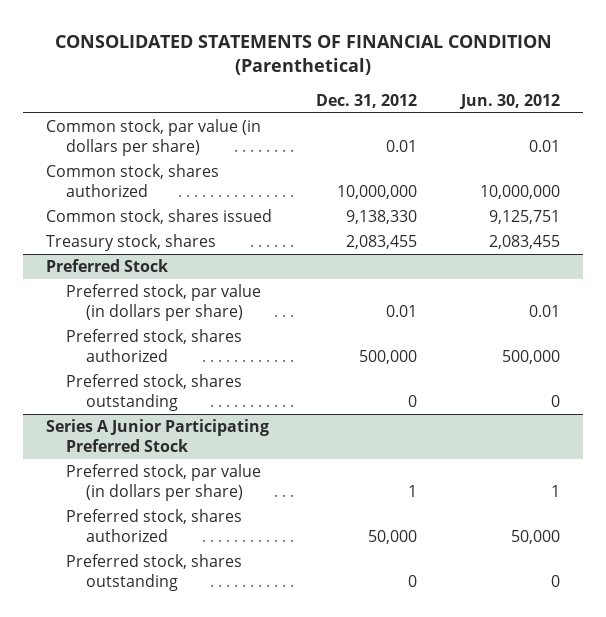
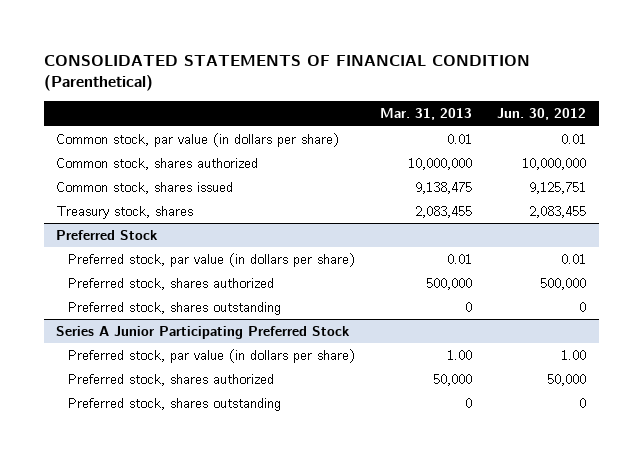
- | Dec. 31, 2012 | Jun. 30, 2012
+ | Mar. 31, 2013 | Jun. 30, 2012
@ Series A Junior Participating Preferred Stock
- Preferred stock, par value (in dollars per share) | 1 | 1
+ Preferred stock, par value (in dollars per share) | 1.00 | 1.00

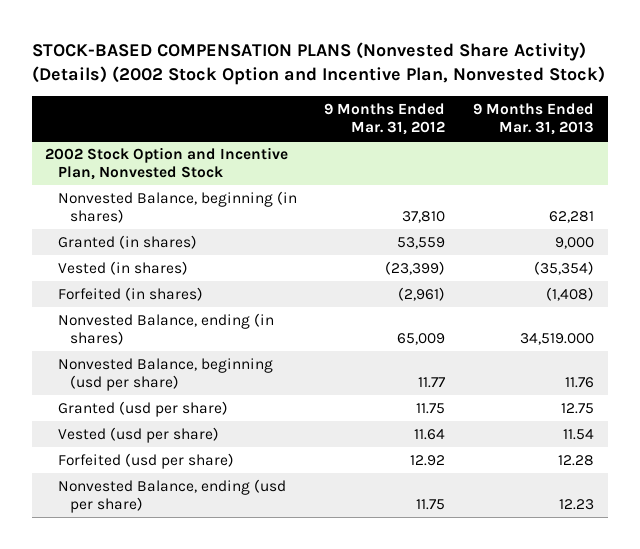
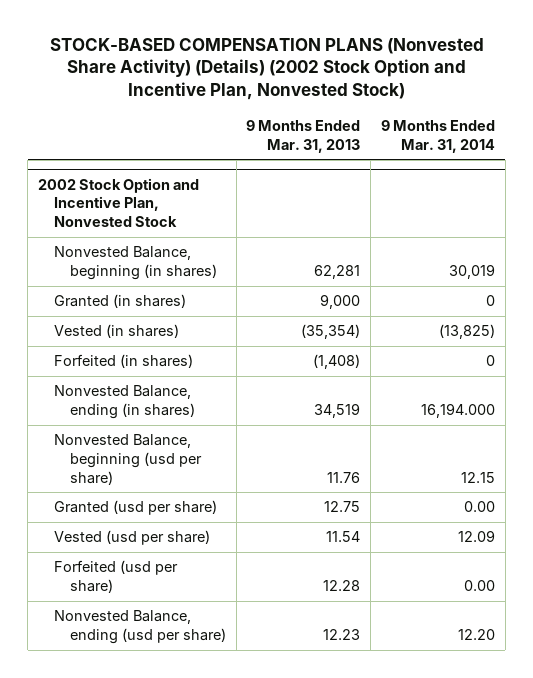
- | 9 Months Ended Mar. 31, 2012 | 9 Months Ended Mar. 31, 2013
+ | 9 Months Ended Mar. 31, 2013 | 9 Months Ended Mar. 31, 2014
@ 2002 Stock Option and Incentive Plan, Nonvested Stock
- Nonvested Balance, ending (in shares) | 65,009 | 34,519.000
+ Nonvested Balance, ending (in shares) | 34,519 | 16,194.000

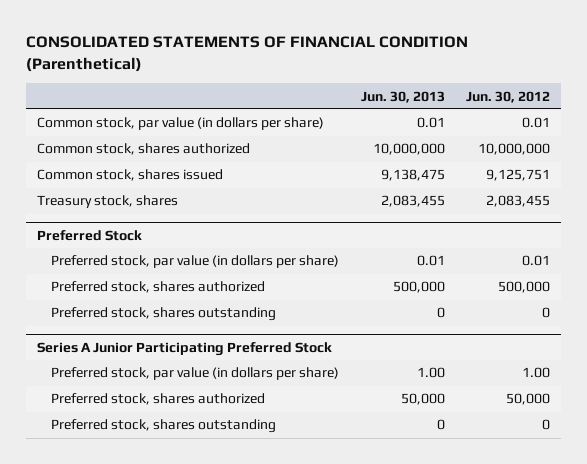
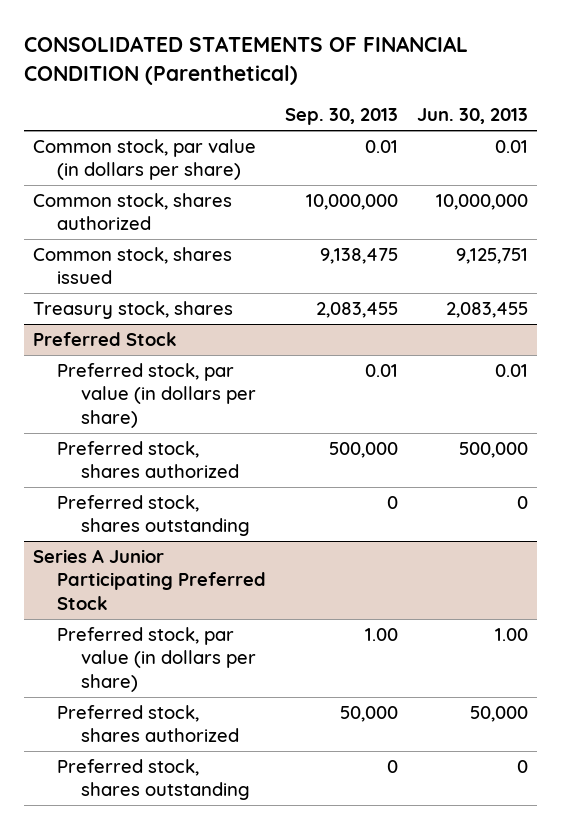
- | Jun. 30, 2013 | Jun. 30, 2012
+ | Sep. 30, 2013 | Jun. 30, 2013
- Common stock, shares issued | 9,138,475 | 9,125,751
+ Common stock, shares issued | 9,138,475 | 9,125,751

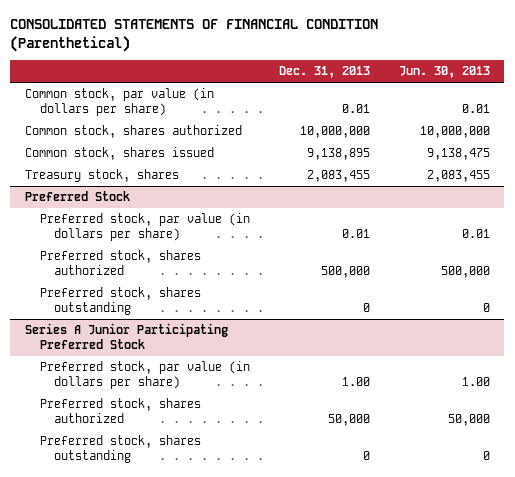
- | Sep. 30, 2013 | Jun. 30, 2013
+ | Dec. 31, 2013 | Jun. 30, 2013
- Common stock, shares issued | 9,138,475 | 9,125,751
+ Common stock, shares issued | 9,138,895 | 9,138,475

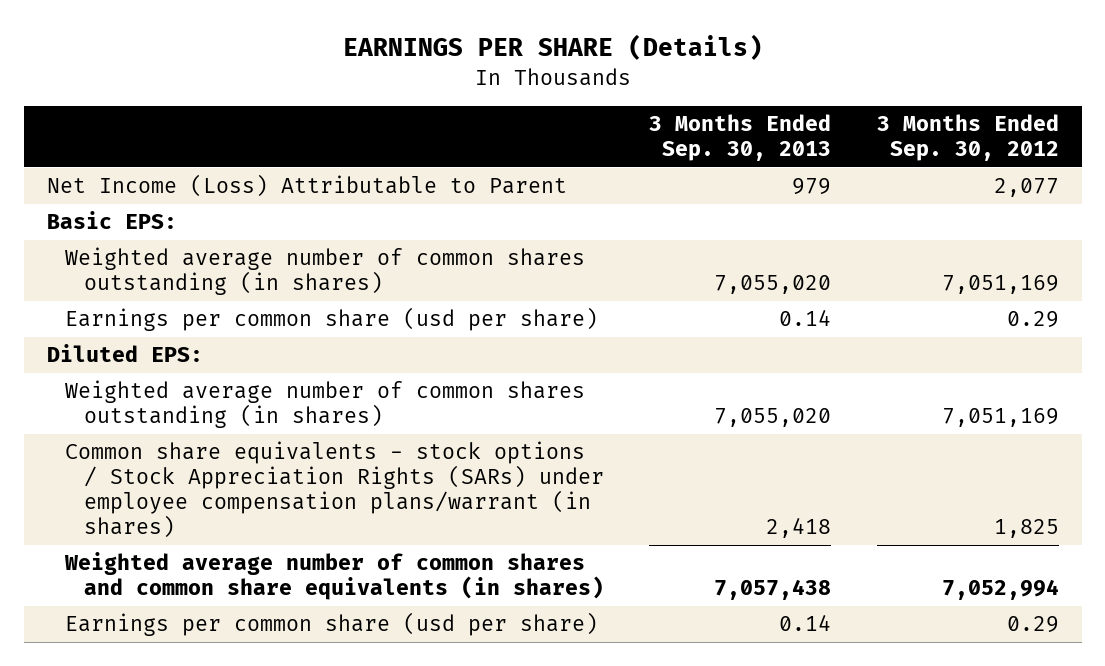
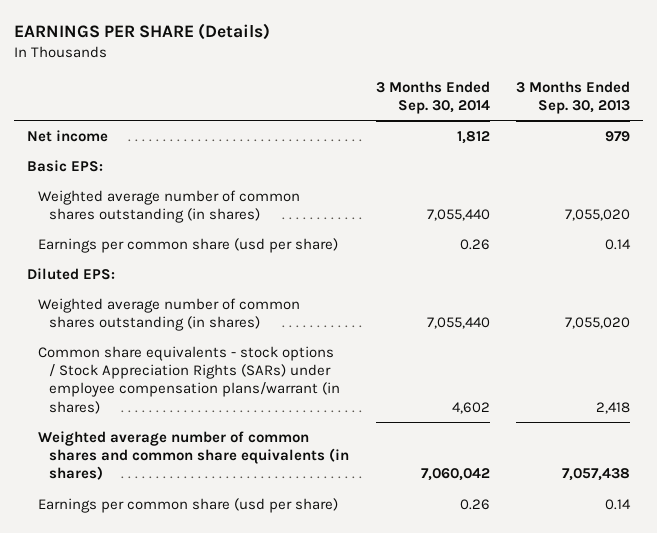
- | 3 Months Ended Sep. 30, 2013 | 3 Months Ended Sep. 30, 2012
+ | 3 Months Ended Sep. 30, 2014 | 3 Months Ended Sep. 30, 2013
- Net Income (Loss) Attributable to Parent | 979 | 2,077
+ Net income | 1,812 | 979

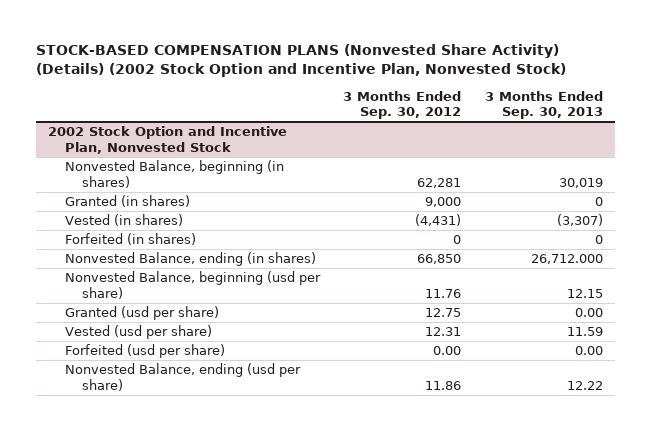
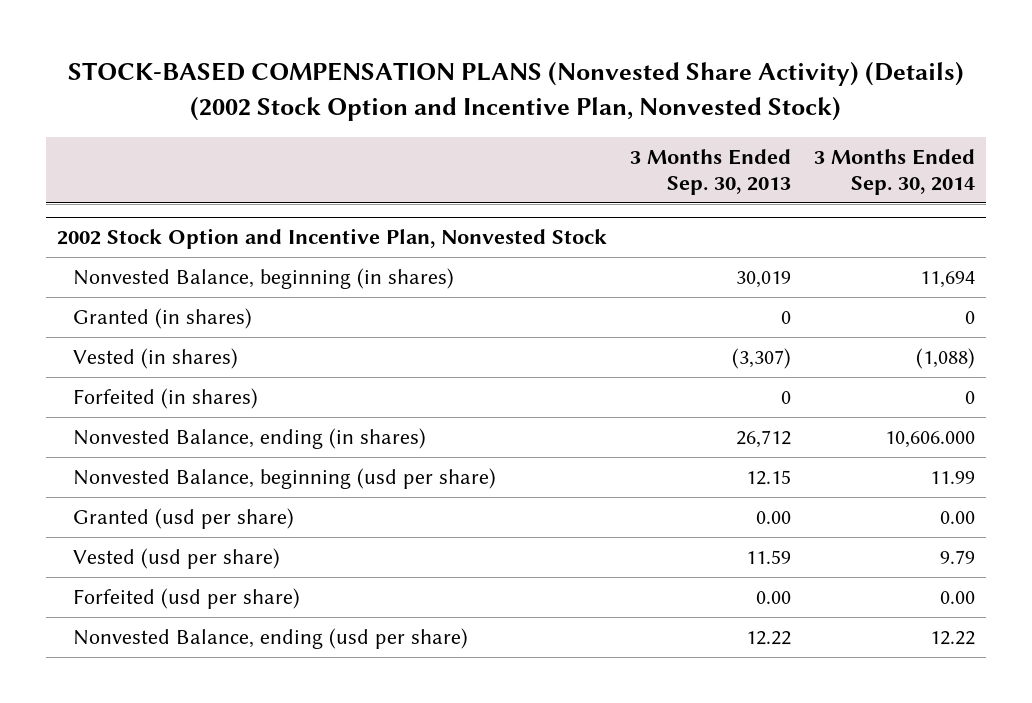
- | 3 Months Ended Sep. 30, 2012 | 3 Months Ended Sep. 30, 2013
+ | 3 Months Ended Sep. 30, 2013 | 3 Months Ended Sep. 30, 2014
@ 2002 Stock Option and Incentive Plan, Nonvested Stock
- Nonvested Balance, ending (in shares) | 66,850 | 26,712.000
+ Nonvested Balance, ending (in shares) | 26,712 | 10,606.000

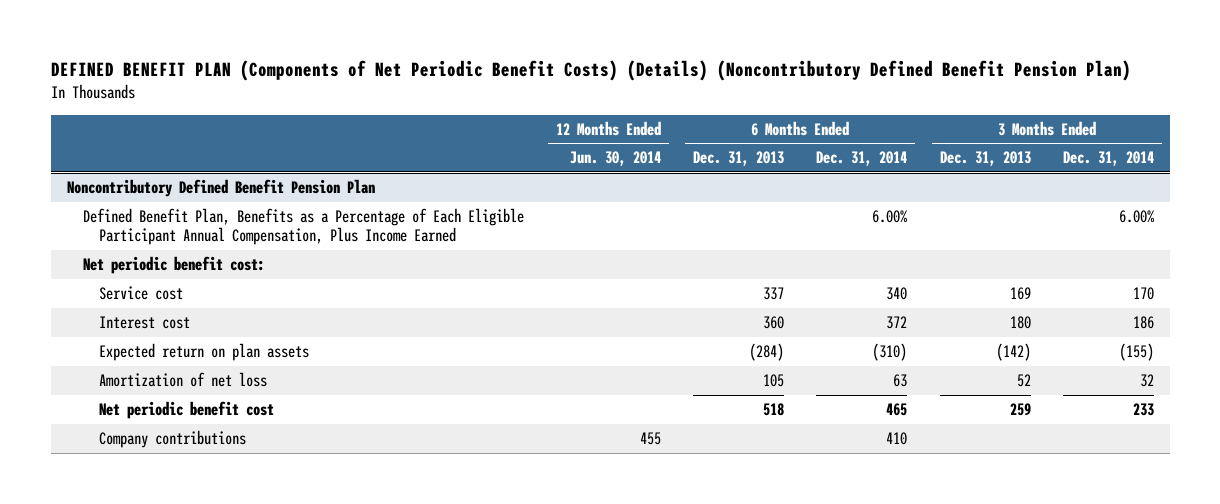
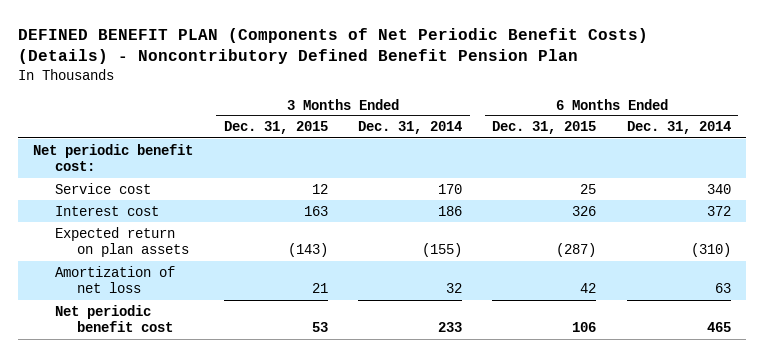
- DEFINED BENEFIT PLAN (Components of Net Periodic Benefit Costs) (Details) (Noncontributory Defined Benefit Pension Plan)
+ DEFINED BENEFIT PLAN (Components of Net Periodic Benefit Costs) (Details) - Noncontributory Defined Benefit Pension Plan
- | 12 Months Ended Jun. 30, 2014 | 6 Months Ended Dec. 31, 2013 | 6 Months Ended Dec. 31, 2014 | 3 Months Ended Dec. 31, 2013 | 3 Months Ended Dec. 31, 2014
+ | 3 Months Ended Dec. 31, 2015 | 3 Months Ended Dec. 31, 2014 | 6 Months Ended Dec. 31, 2015 | 6 Months Ended Dec. 31, 2014
- Noncontributory Defined Benefit Pension Plan
- Defined Benefit Plan, Benefits as a Percentage of Each Eligible Participant Annual Compensation, Plus Income Earned | | | 6.00% | | 6.00%
- Company contributions | 455 | | 410 | |

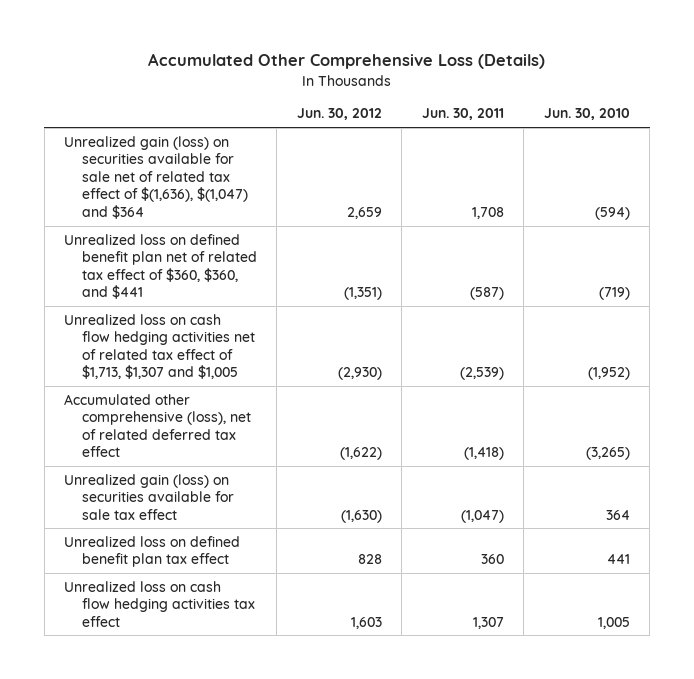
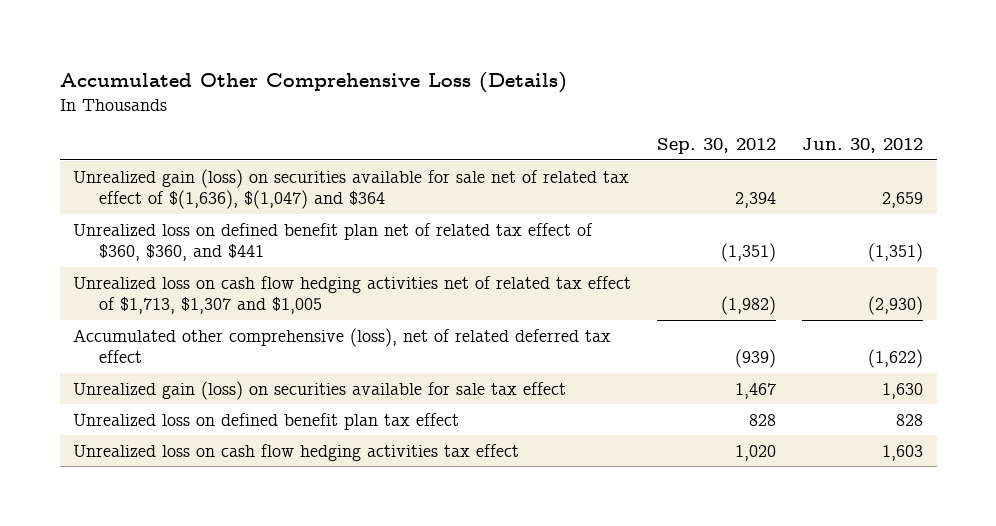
- | Jun. 30, 2012 | Jun. 30, 2011 | Jun. 30, 2010
+ | Sep. 30, 2012 | Jun. 30, 2012
- Unrealized gain (loss) on securities available for sale tax effect | (1,630) | (1,047) | 364
+ Unrealized gain (loss) on securities available for sale tax effect | 1,467 | 1,630

